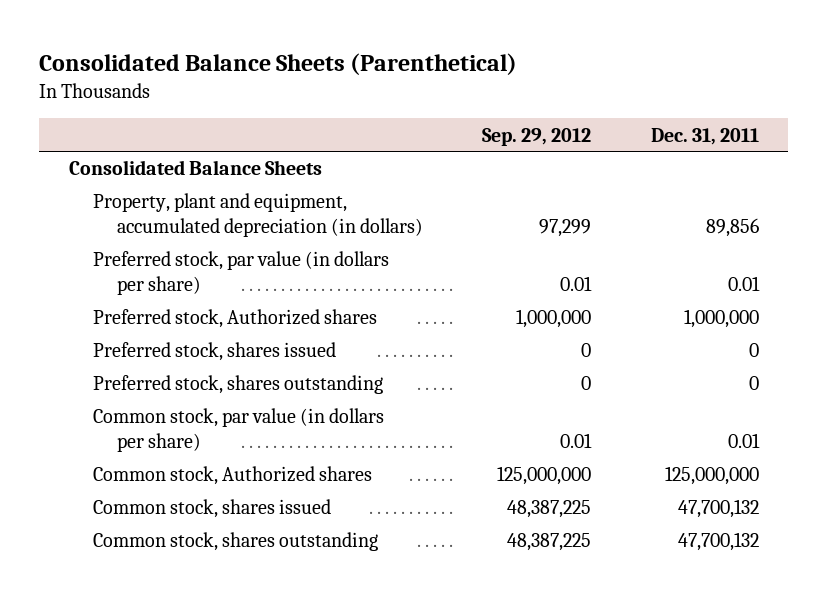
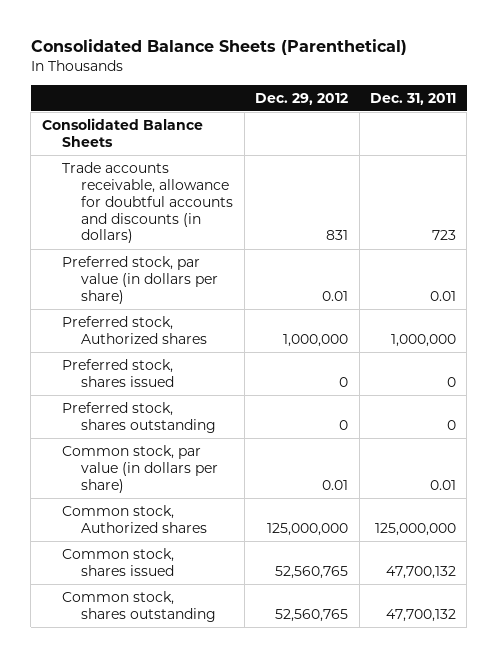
- | Sep. 29, 2012 | Dec. 31, 2011
+ | Dec. 29, 2012 | Dec. 31, 2011
- Property, plant and equipment, accumulated depreciation (in dollars) | 97,299 | 89,856
+ Trade accounts receivable, allowance for doubtful accounts and discounts (in dollars) | 831 | 723

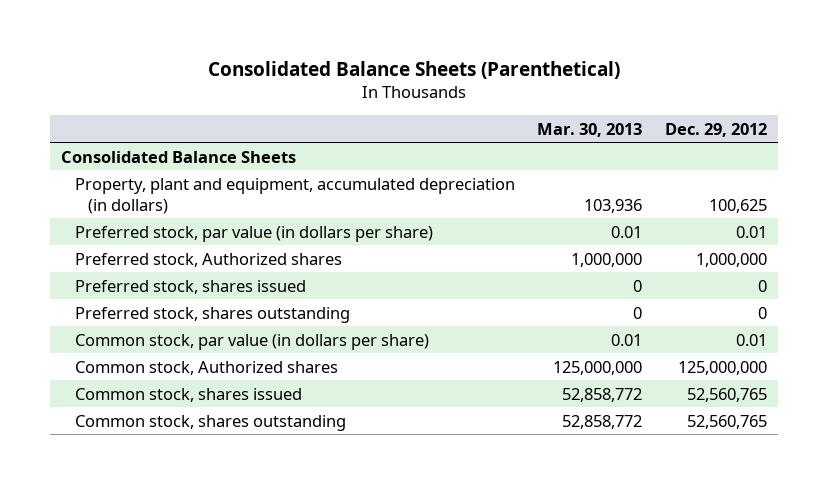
- | Dec. 29, 2012 | Dec. 31, 2011
+ | Mar. 30, 2013 | Dec. 29, 2012
- Trade accounts receivable, allowance for doubtful accounts and discounts (in dollars) | 831 | 723
+ Property, plant and equipment, accumulated depreciation (in dollars) | 103,936 | 100,625

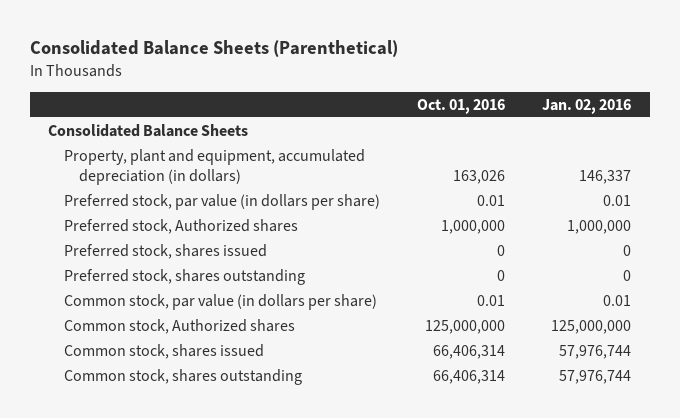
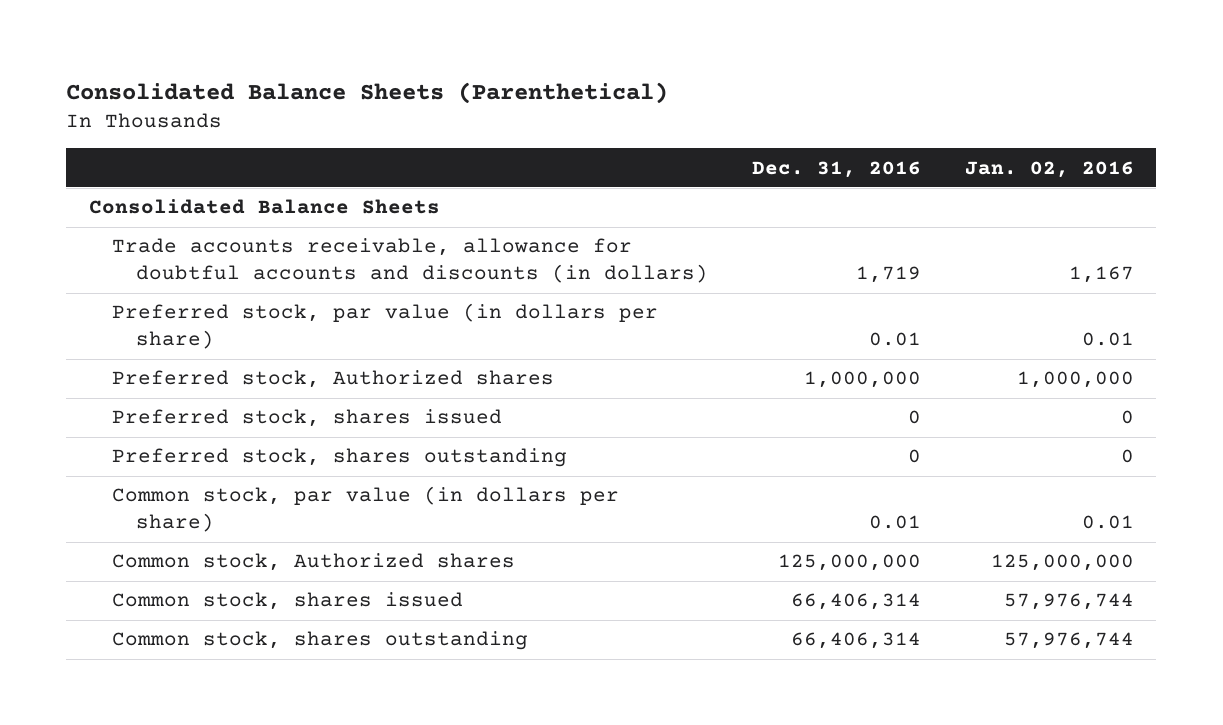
- | Oct. 01, 2016 | Jan. 02, 2016
+ | Dec. 31, 2016 | Jan. 02, 2016
- Property, plant and equipment, accumulated depreciation (in dollars) | 163,026 | 146,337
+ Trade accounts receivable, allowance for doubtful accounts and discounts (in dollars) | 1,719 | 1,167

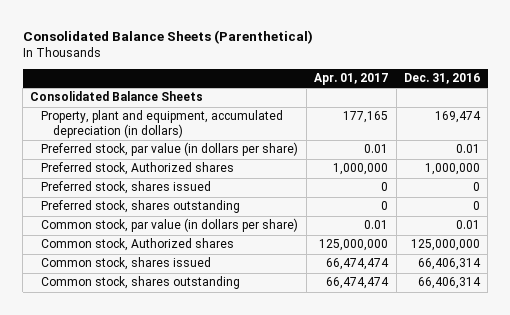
- | Dec. 31, 2016 | Jan. 02, 2016
+ | Apr. 01, 2017 | Dec. 31, 2016
- Trade accounts receivable, allowance for doubtful accounts and discounts (in dollars) | 1,719 | 1,167
+ Property, plant and equipment, accumulated depreciation (in dollars) | 177,165 | 169,474

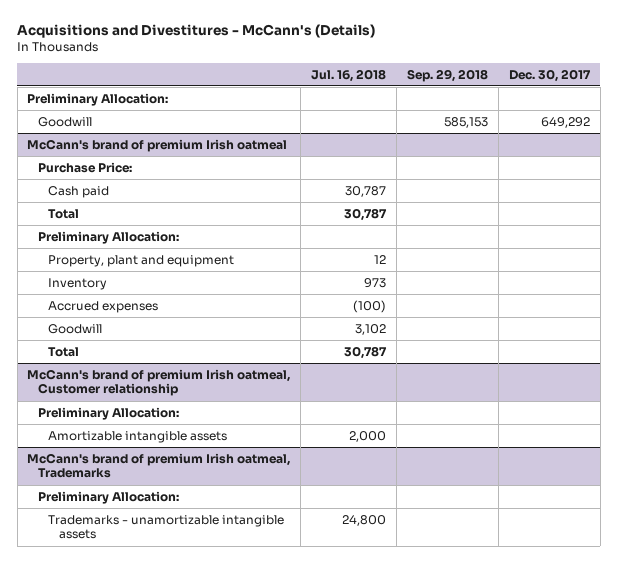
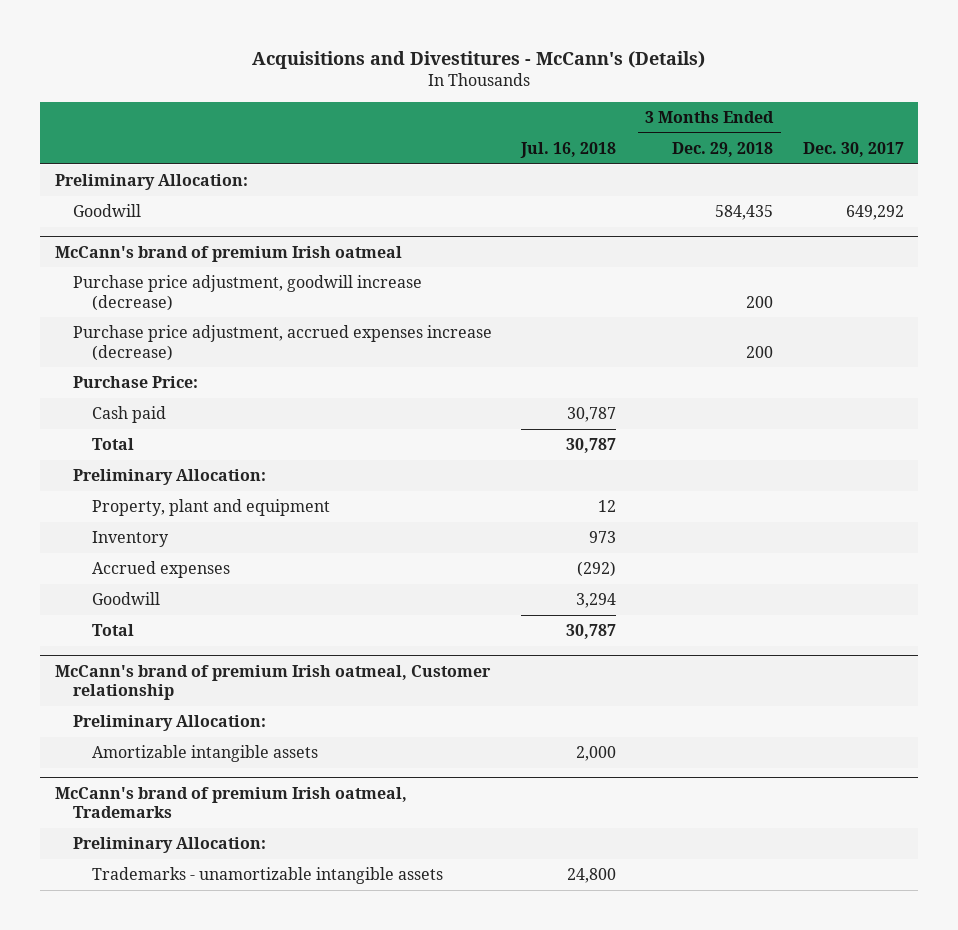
- | Jul. 16, 2018 | Sep. 29, 2018 | Dec. 30, 2017
+ | Jul. 16, 2018 | 3 Months Ended Dec. 29, 2018 | Dec. 30, 2017
@ McCann's brand of premium Irish oatmeal
+ Purchase price adjustment, goodwill increase (decrease) | | 200 |
+ Purchase price adjustment, accrued expenses increase (decrease) | | 200 |
- Accrued expenses | (100) | |
- Goodwill | 3,102 | |
+ Accrued expenses | (292) | |
+ Goodwill | 3,294 | |

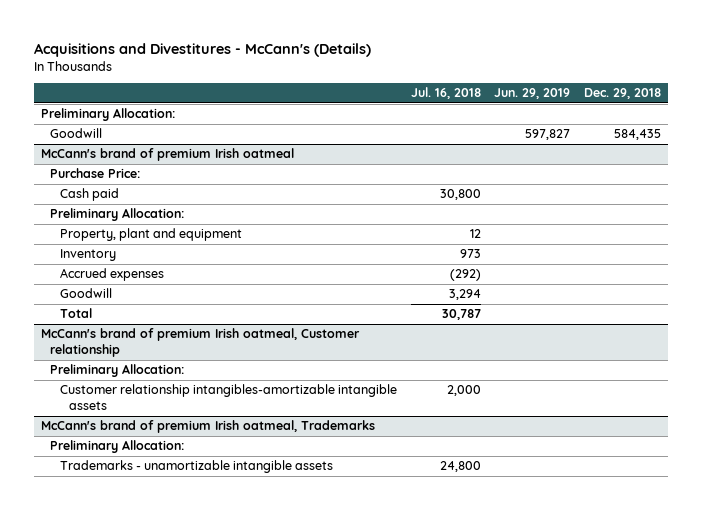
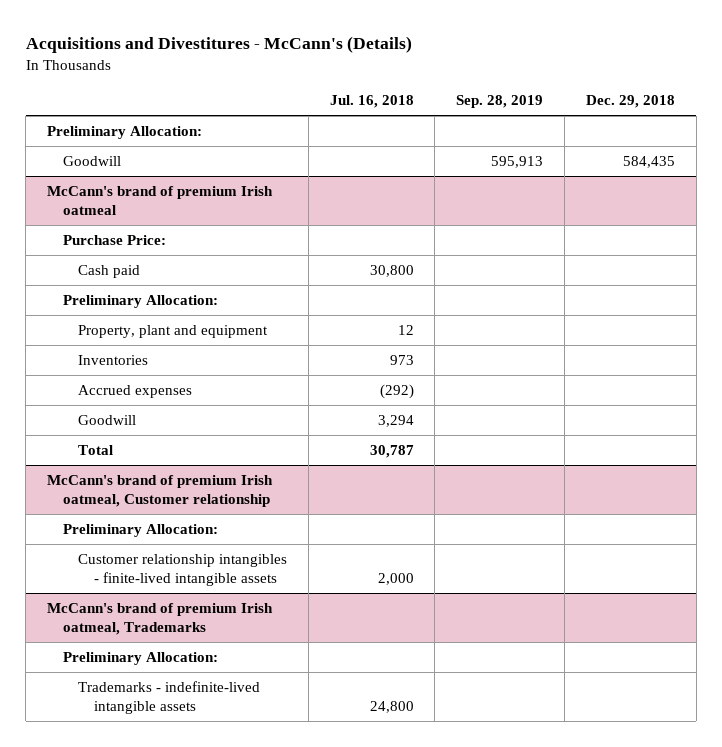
- | Jul. 16, 2018 | Jun. 29, 2019 | Dec. 29, 2018
+ | Jul. 16, 2018 | Sep. 28, 2019 | Dec. 29, 2018
@ McCann's brand of premium Irish oatmeal
- Inventory | 973 | |
+ Inventories | 973 | |
@ McCann's brand of premium Irish oatmeal, Customer relationship
- Customer relationship intangibles-amortizable intangible assets | 2,000 | |
+ Customer relationship intangibles - finite-lived intangible assets | 2,000 | |
@ McCann's brand of premium Irish oatmeal, Trademarks
- Trademarks - unamortizable intangible assets | 24,800 | |
+ Trademarks - indefinite-lived intangible assets | 24,800 | |

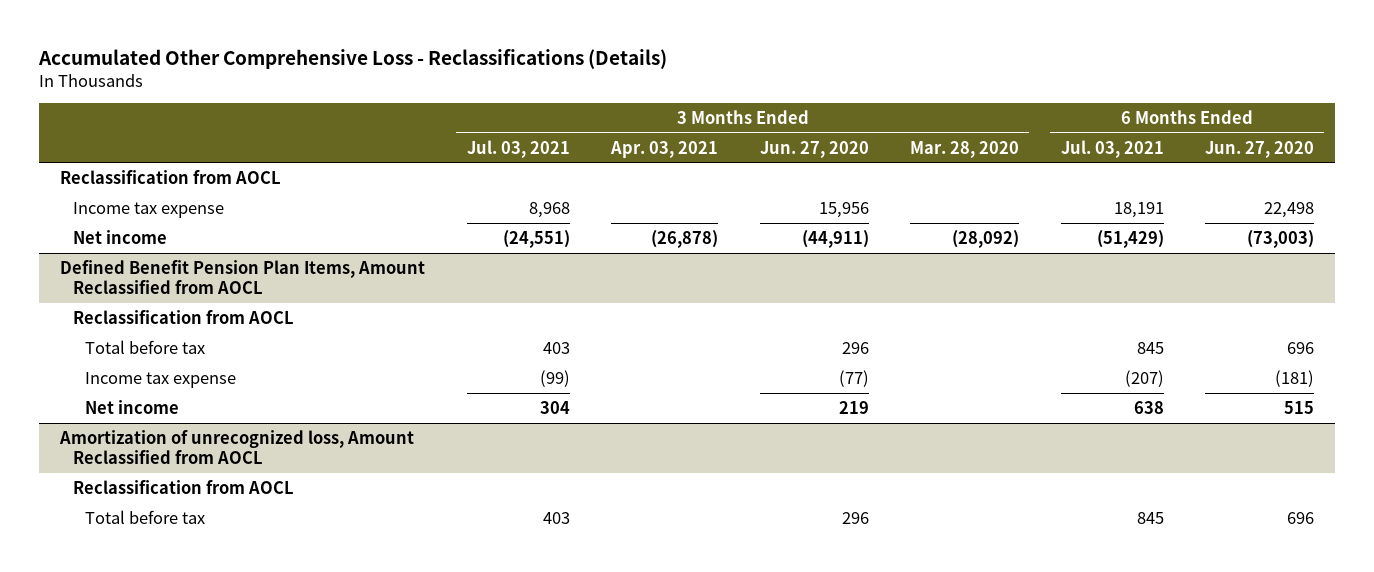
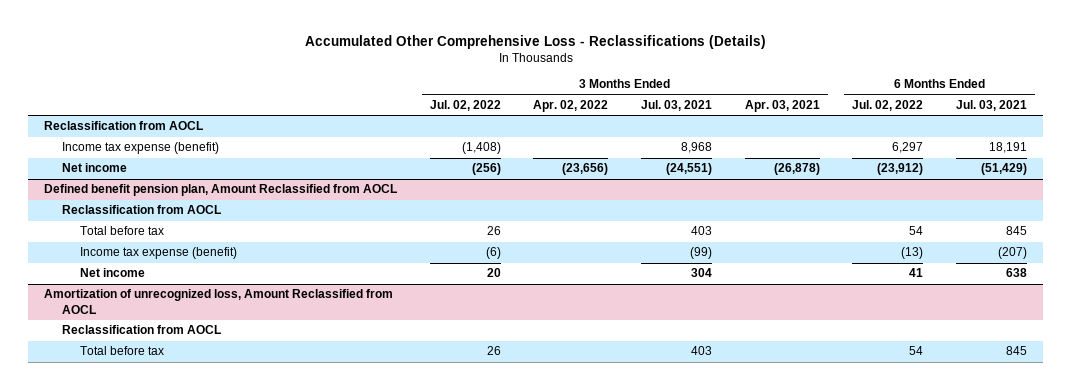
- | 3 Months Ended Jul. 03, 2021 | 3 Months Ended Apr. 03, 2021 | 3 Months Ended Jun. 27, 2020 | 3 Months Ended Mar. 28, 2020 | 6 Months Ended Jul. 03, 2021 | 6 Months Ended Jun. 27, 2020
+ | 3 Months Ended Jul. 02, 2022 | 3 Months Ended Apr. 02, 2022 | 3 Months Ended Jul. 03, 2021 | 3 Months Ended Apr. 03, 2021 | 6 Months Ended Jul. 02, 2022 | 6 Months Ended Jul. 03, 2021
- Income tax expense | 8,968 | | 15,956 | | 18,191 | 22,498
+ Income tax expense (benefit) | (1,408) | | 8,968 | | 6,297 | 18,191
- Defined Benefit Pension Plan Items, Amount Reclassified from AOCL
+ Defined benefit pension plan, Amount Reclassified from AOCL
- Income tax expense | (99) | | (77) | | (207) | (181)
+ Income tax expense (benefit) | (6) | | (99) | | (13) | (207)

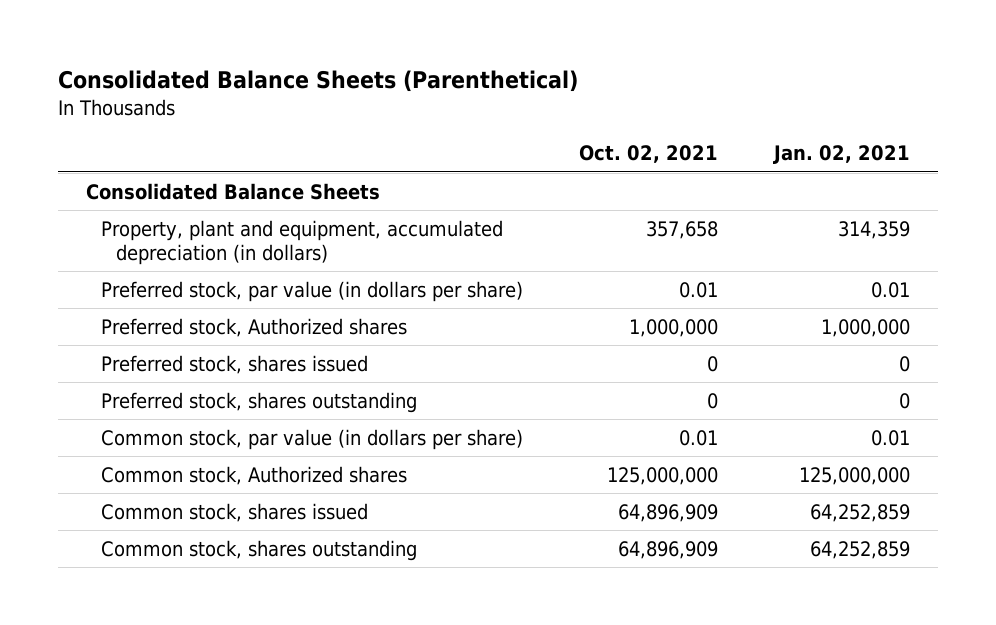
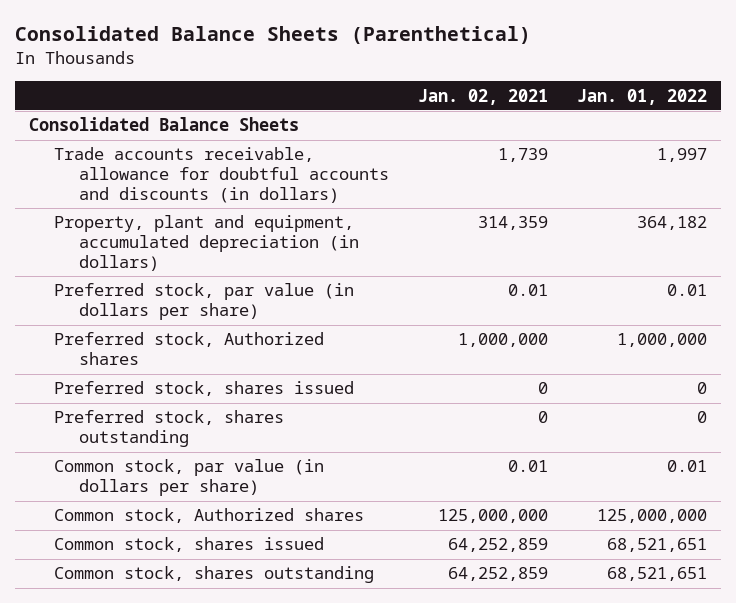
- | Oct. 02, 2021 | Jan. 02, 2021
+ | Jan. 02, 2021 | Jan. 01, 2022
+ Trade accounts receivable, allowance for doubtful accounts and discounts (in dollars) | 1,739 | 1,997

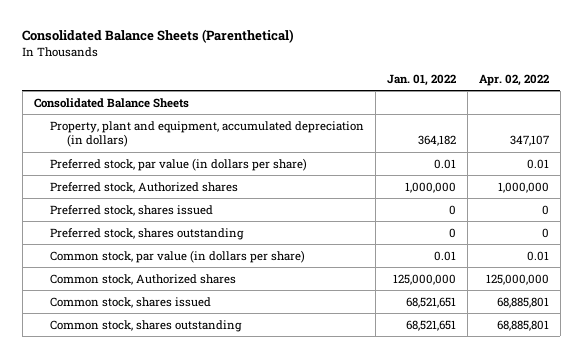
- | Jan. 02, 2021 | Jan. 01, 2022
+ | Jan. 01, 2022 | Apr. 02, 2022
- Trade accounts receivable, allowance for doubtful accounts and discounts (in dollars) | 1,739 | 1,997

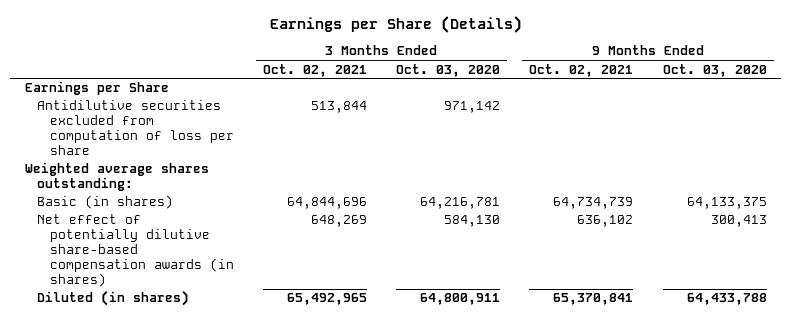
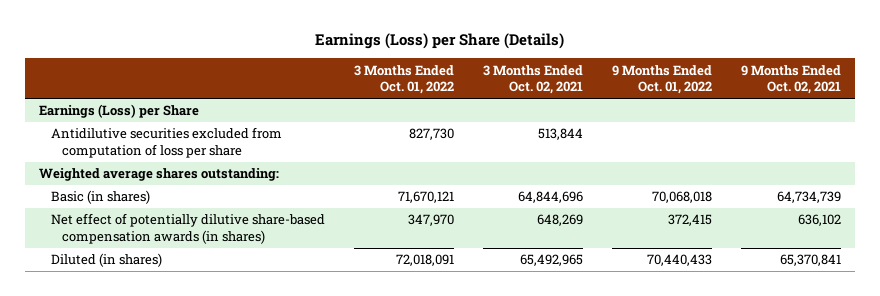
- Earnings per Share (Details)
+ Earnings (Loss) per Share (Details)
- | 3 Months Ended Oct. 02, 2021 | 3 Months Ended Oct. 03, 2020 | 9 Months Ended Oct. 02, 2021 | 9 Months Ended Oct. 03, 2020
+ | 3 Months Ended Oct. 01, 2022 | 3 Months Ended Oct. 02, 2021 | 9 Months Ended Oct. 01, 2022 | 9 Months Ended Oct. 02, 2021
- Earnings per Share
+ Earnings (Loss) per Share

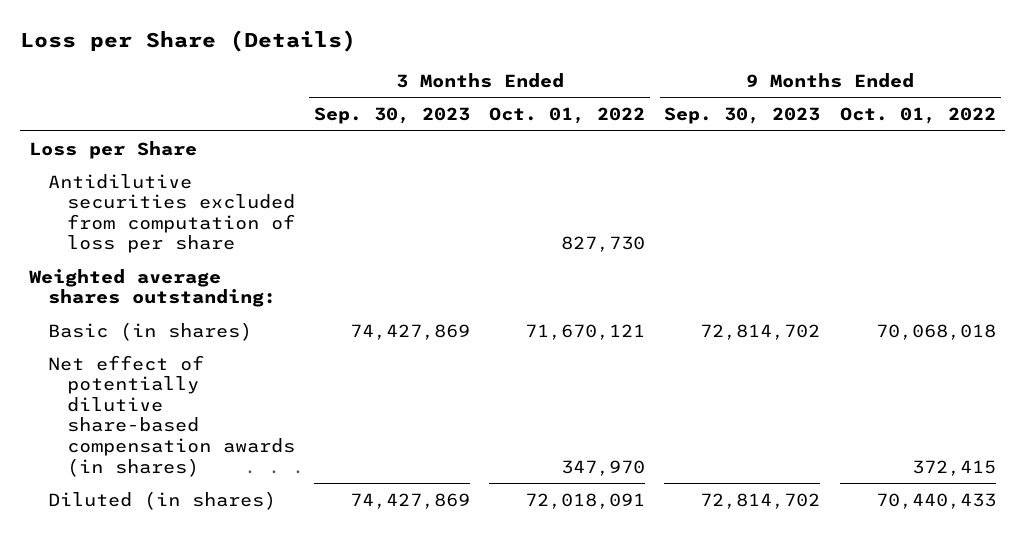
- Earnings (Loss) per Share (Details)
+ Loss per Share (Details)
- | 3 Months Ended Oct. 01, 2022 | 3 Months Ended Oct. 02, 2021 | 9 Months Ended Oct. 01, 2022 | 9 Months Ended Oct. 02, 2021
+ | 3 Months Ended Sep. 30, 2023 | 3 Months Ended Oct. 01, 2022 | 9 Months Ended Sep. 30, 2023 | 9 Months Ended Oct. 01, 2022
- Earnings (Loss) per Share
+ Loss per Share

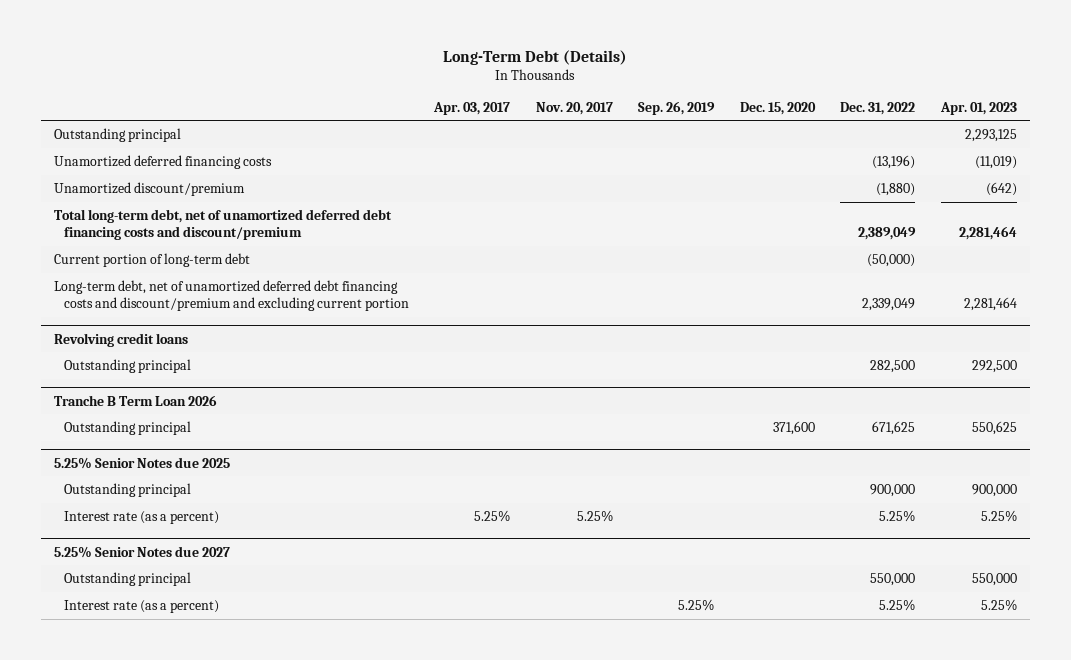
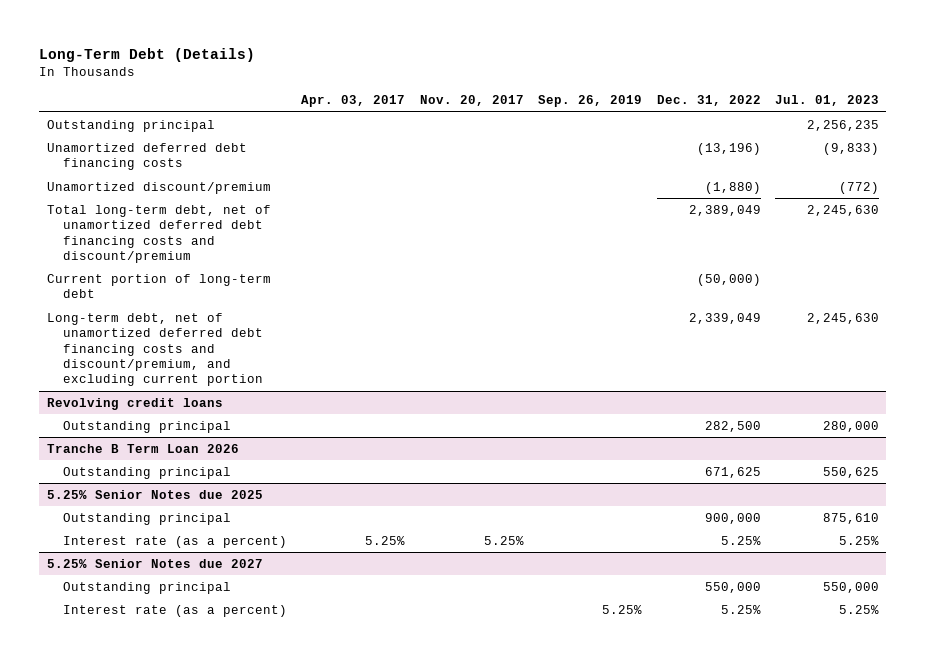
- | Apr. 03, 2017 | Nov. 20, 2017 | Sep. 26, 2019 | Dec. 15, 2020 | Dec. 31, 2022 | Apr. 01, 2023
+ | Apr. 03, 2017 | Nov. 20, 2017 | Sep. 26, 2019 | Dec. 31, 2022 | Jul. 01, 2023
- Unamortized deferred financing costs | | | | | (13,196) | (11,019)
+ Unamortized deferred debt financing costs | | | | (13,196) | (9,833)
- Long-term debt, net of unamortized deferred debt financing costs and discount/premium and excluding current portion | | | | | 2,339,049 | 2,281,464
+ Long-term debt, net of unamortized deferred debt financing costs and discount/premium, and excluding current portion | | | | 2,339,049 | 2,245,630

